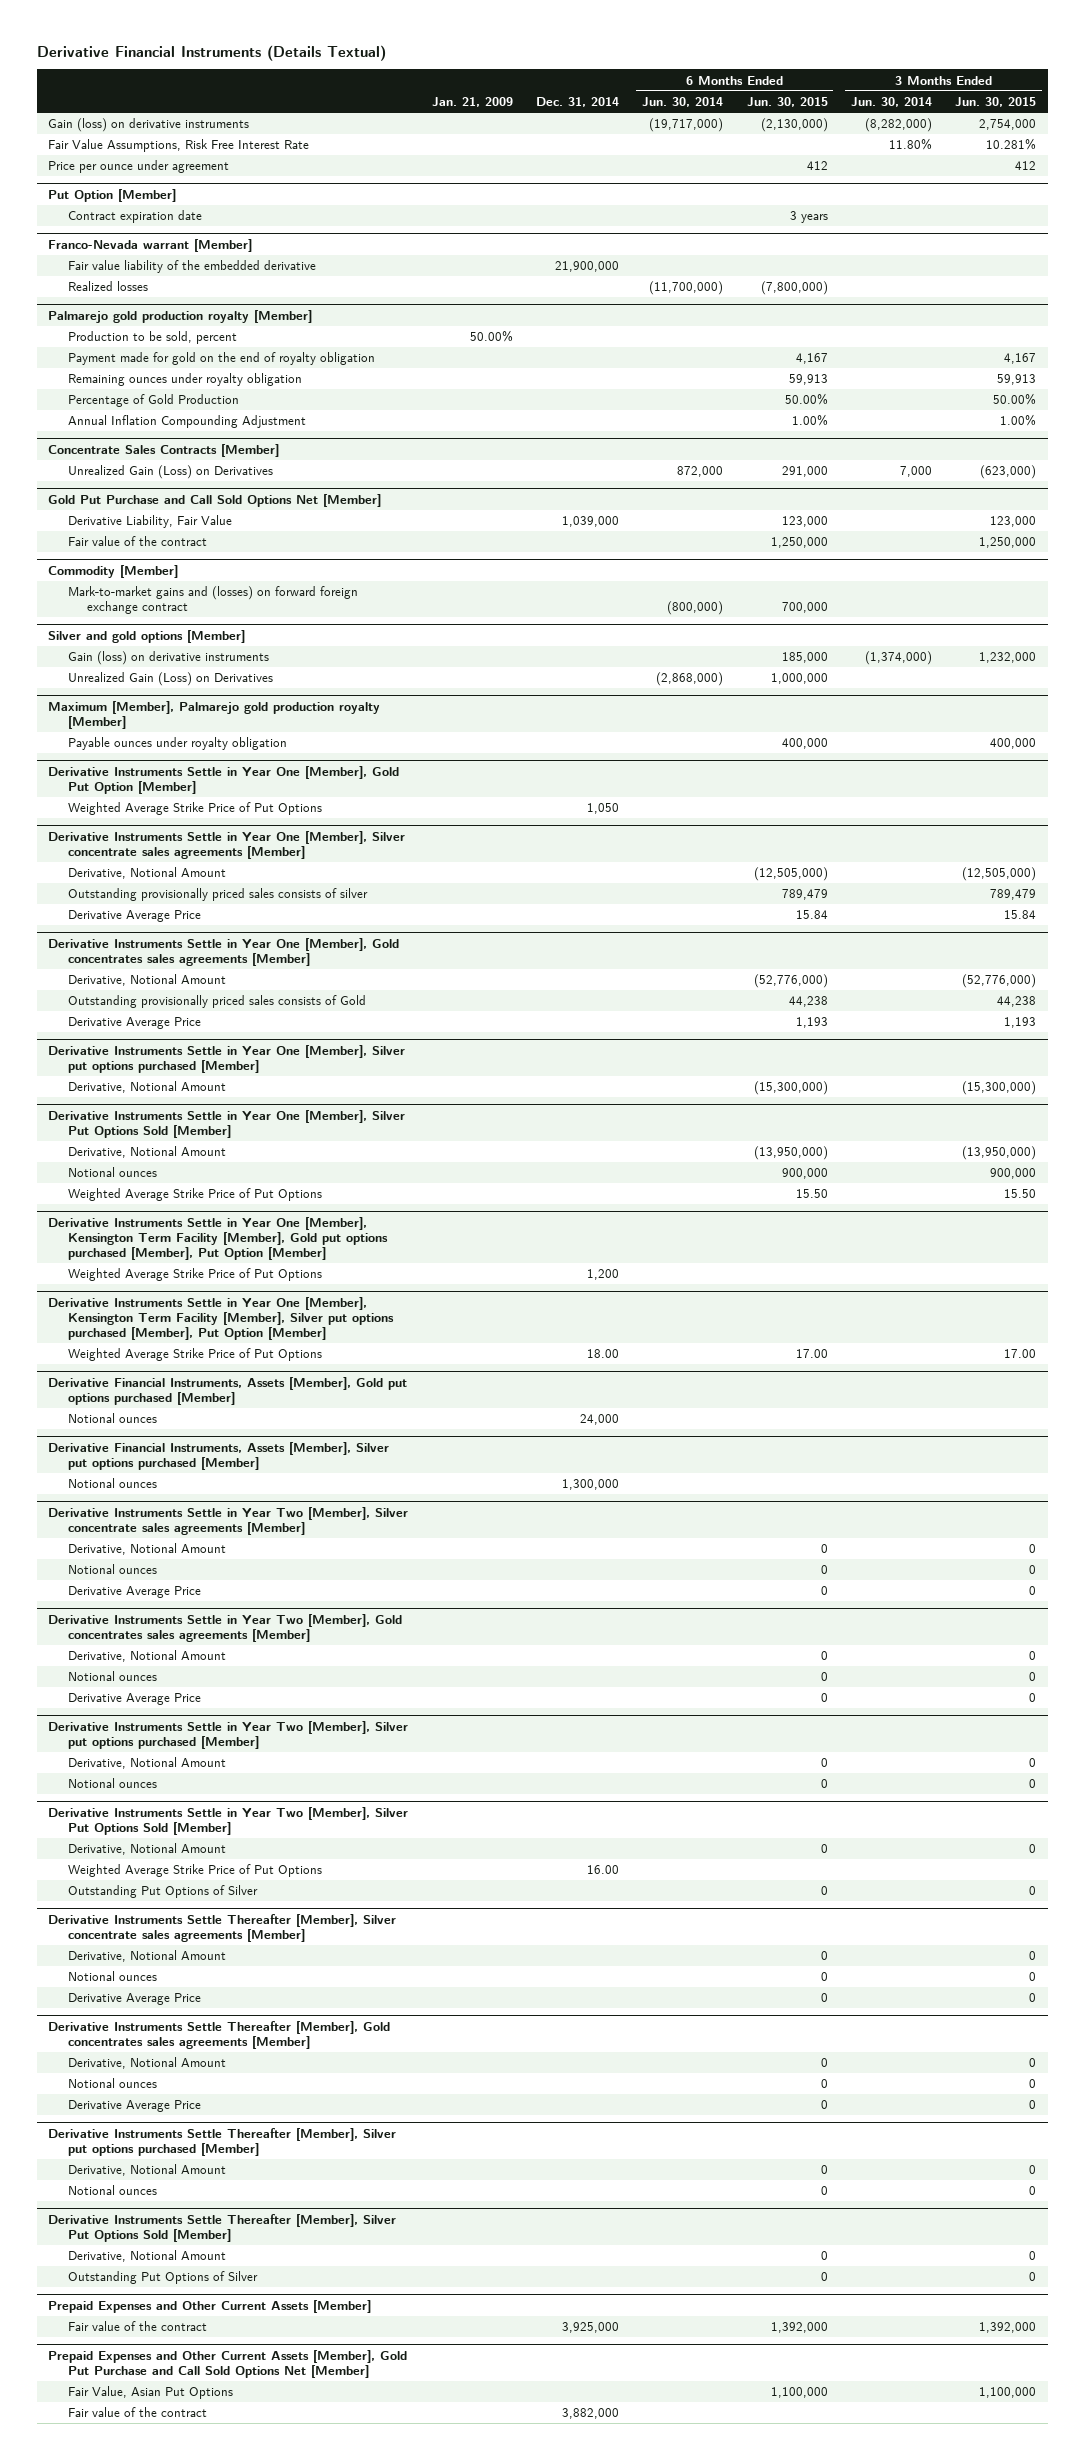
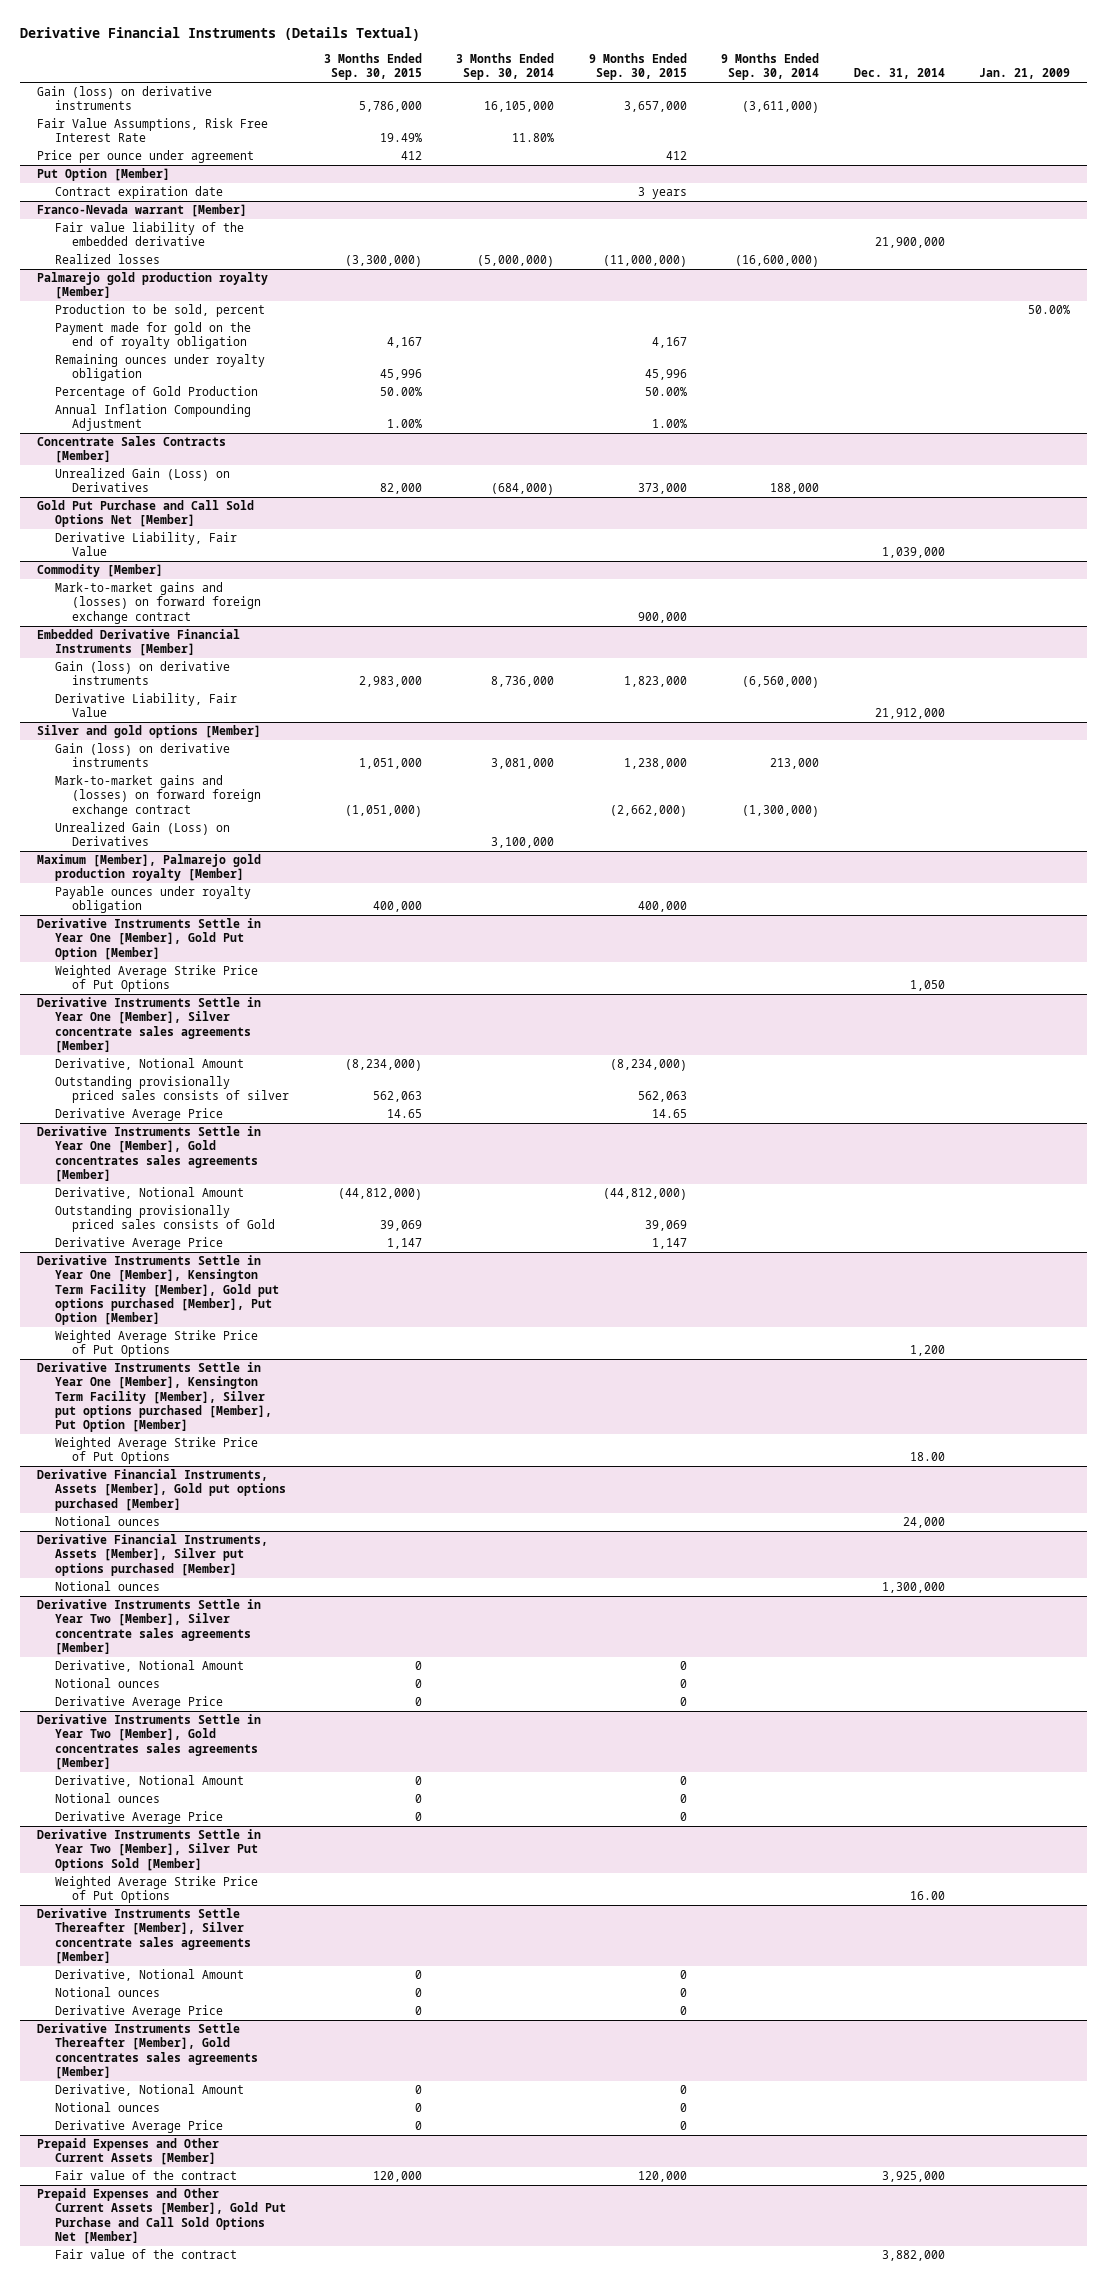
- | Jan. 21, 2009 | Dec. 31, 2014 | 6 Months Ended Jun. 30, 2014 | 6 Months Ended Jun. 30, 2015 | 3 Months Ended Jun. 30, 2014 | 3 Months Ended Jun. 30, 2015
+ | 3 Months Ended Sep. 30, 2015 | 3 Months Ended Sep. 30, 2014 | 9 Months Ended Sep. 30, 2015 | 9 Months Ended Sep. 30, 2014 | Dec. 31, 2014 | Jan. 21, 2009
@ Gold Put Purchase and Call Sold Options Net [Member]
- Fair value of the contract | | | | 1,250,000 | | 1,250,000
+ Embedded Derivative Financial Instruments [Member]
+ Gain (loss) on derivative instruments | 2,983,000 | 8,736,000 | 1,823,000 | (6,560,000) | |
+ Derivative Liability, Fair Value | | | | | 21,912,000 |
@ Silver and gold options [Member]
+ Mark-to-market gains and (losses) on forward foreign exchange contract | (1,051,000) | | (2,662,000) | (1,300,000) | |
- Derivative Instruments Settle in Year One [Member], Silver put options purchased [Member]
- Derivative, Notional Amount | | | | (15,300,000) | | (15,300,000)
- Derivative Instruments Settle in Year One [Member], Silver Put Options Sold [Member]
- Derivative, Notional Amount | | | | (13,950,000) | | (13,950,000)
- Notional ounces | | | | 900,000 | | 900,000
- Weighted Average Strike Price of Put Options | | | | 15.50 | | 15.50
- Derivative Instruments Settle in Year Two [Member], Silver put options purchased [Member]
- Derivative, Notional Amount | | | | 0 | | 0
- Notional ounces | | | | 0 | | 0
@ Derivative Instruments Settle in Year Two [Member], Silver Put Options Sold [Member]
- Derivative, Notional Amount | | | | 0 | | 0
- Outstanding Put Options of Silver | | | | 0 | | 0
- Derivative Instruments Settle Thereafter [Member], Silver put options purchased [Member]
- Derivative, Notional Amount | | | | 0 | | 0
- Notional ounces | | | | 0 | | 0
- Derivative Instruments Settle Thereafter [Member], Silver Put Options Sold [Member]
- Derivative, Notional Amount | | | | 0 | | 0
- Outstanding Put Options of Silver | | | | 0 | | 0
@ Prepaid Expenses and Other Current Assets [Member], Gold Put Purchase and Call Sold Options Net [Member]
- Fair Value, Asian Put Options | | | | 1,100,000 | | 1,100,000

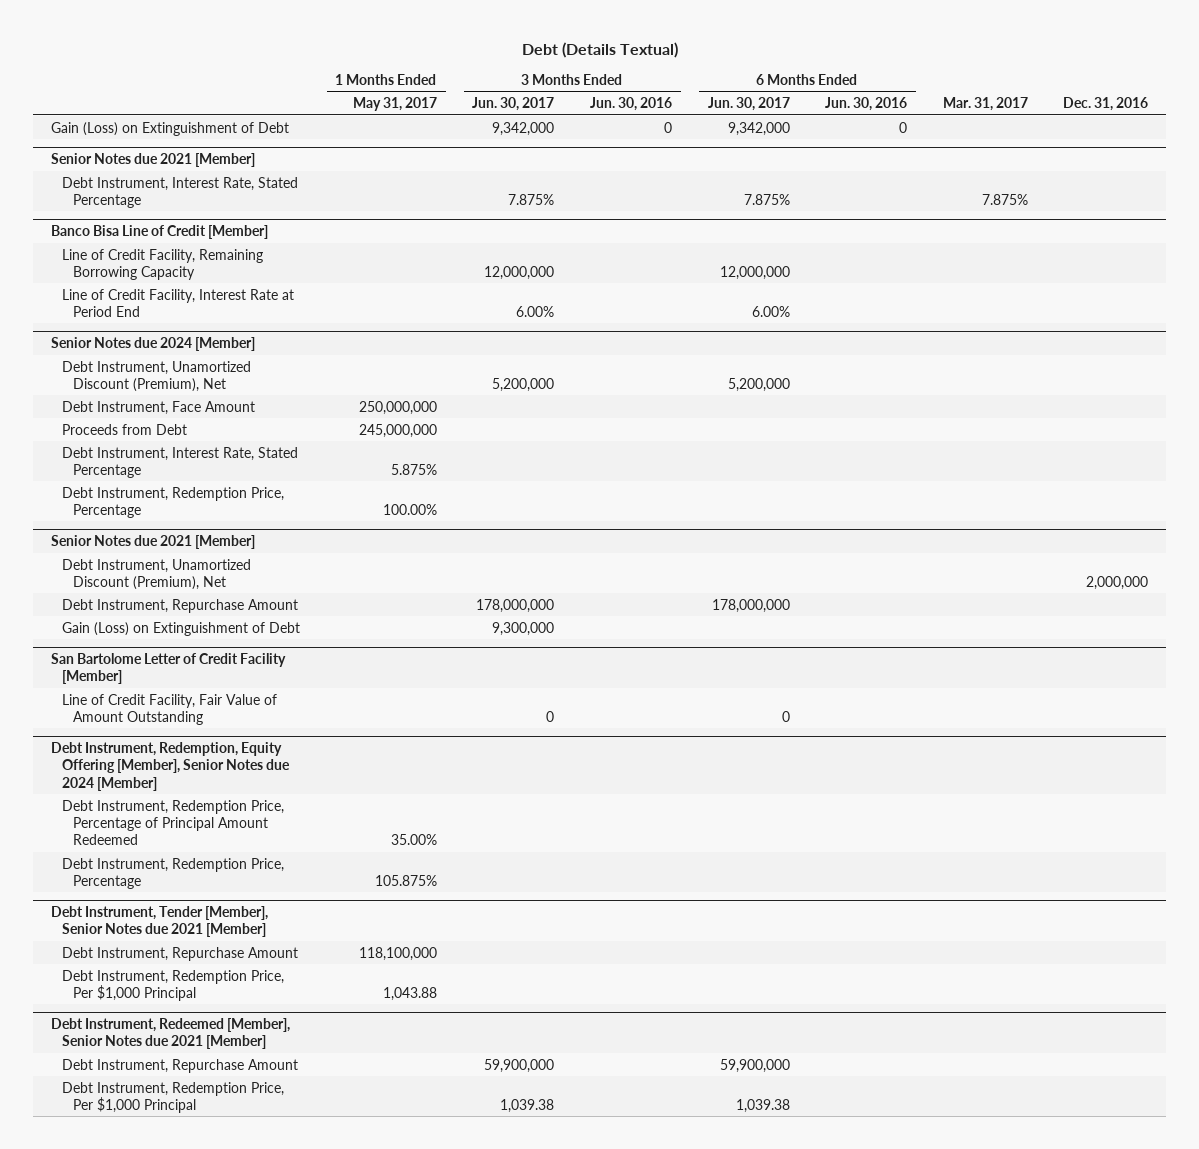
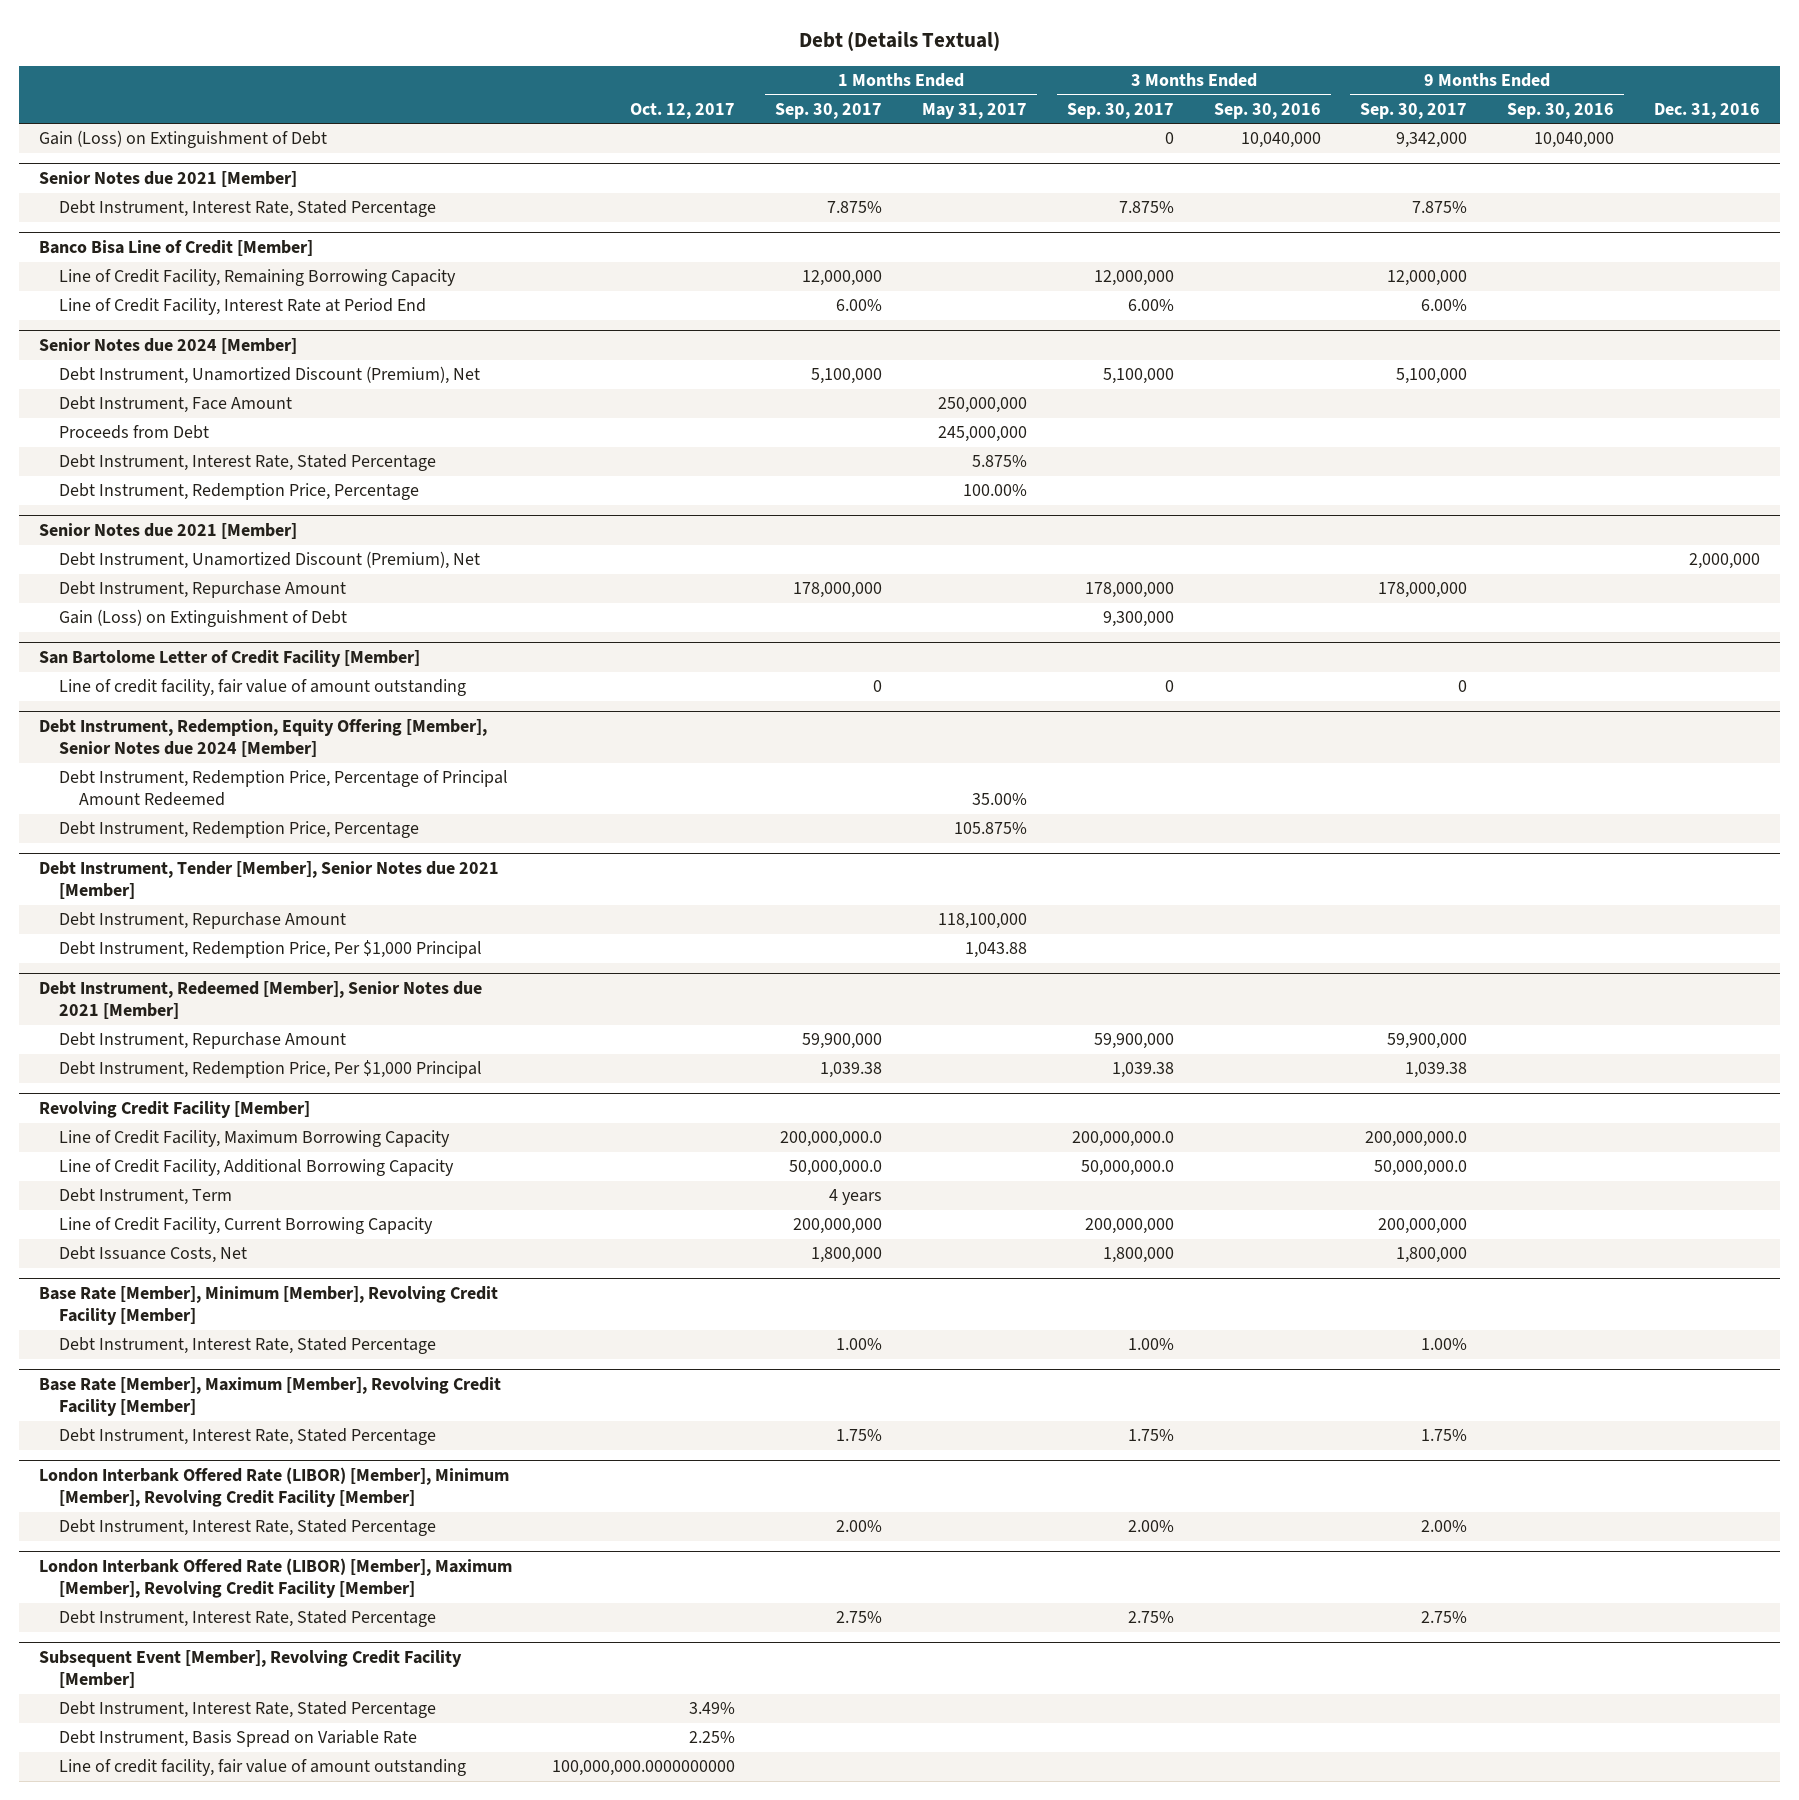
- | 1 Months Ended May 31, 2017 | 3 Months Ended Jun. 30, 2017 | 3 Months Ended Jun. 30, 2016 | 6 Months Ended Jun. 30, 2017 | 6 Months Ended Jun. 30, 2016 | Mar. 31, 2017 | Dec. 31, 2016
+ | Oct. 12, 2017 | 1 Months Ended Sep. 30, 2017 | 1 Months Ended May 31, 2017 | 3 Months Ended Sep. 30, 2017 | 3 Months Ended Sep. 30, 2016 | 9 Months Ended Sep. 30, 2017 | 9 Months Ended Sep. 30, 2016 | Dec. 31, 2016
@ San Bartolome Letter of Credit Facility [Member]
- Line of Credit Facility, Fair Value of Amount Outstanding | | 0 | | 0 | | |
+ Line of credit facility, fair value of amount outstanding | | 0 | | 0 | | 0 | |
+ Revolving Credit Facility [Member]
+ Line of Credit Facility, Maximum Borrowing Capacity | | 200,000,000.0 | | 200,000,000.0 | | 200,000,000.0 | |
+ Line of Credit Facility, Additional Borrowing Capacity | | 50,000,000.0 | | 50,000,000.0 | | 50,000,000.0 | |
+ Debt Instrument, Term | | 4 years | | | | | |
+ Line of Credit Facility, Current Borrowing Capacity | | 200,000,000 | | 200,000,000 | | 200,000,000 | |
+ Debt Issuance Costs, Net | | 1,800,000 | | 1,800,000 | | 1,800,000 | |
+ Base Rate [Member], Minimum [Member], Revolving Credit Facility [Member]
+ Debt Instrument, Interest Rate, Stated Percentage | | 1.00% | | 1.00% | | 1.00% | |
+ Base Rate [Member], Maximum [Member], Revolving Credit Facility [Member]
+ Debt Instrument, Interest Rate, Stated Percentage | | 1.75% | | 1.75% | | 1.75% | |
+ London Interbank Offered Rate (LIBOR) [Member], Minimum [Member], Revolving Credit Facility [Member]
+ Debt Instrument, Interest Rate, Stated Percentage | | 2.00% | | 2.00% | | 2.00% | |
+ London Interbank Offered Rate (LIBOR) [Member], Maximum [Member], Revolving Credit Facility [Member]
+ Debt Instrument, Interest Rate, Stated Percentage | | 2.75% | | 2.75% | | 2.75% | |
+ Subsequent Event [Member], Revolving Credit Facility [Member]
+ Debt Instrument, Interest Rate, Stated Percentage | 3.49% | | | | | | |
+ Debt Instrument, Basis Spread on Variable Rate | 2.25% | | | | | | |
+ Line of credit facility, fair value of amount outstanding | 100,000,000.0000000000 | | | | | | |

